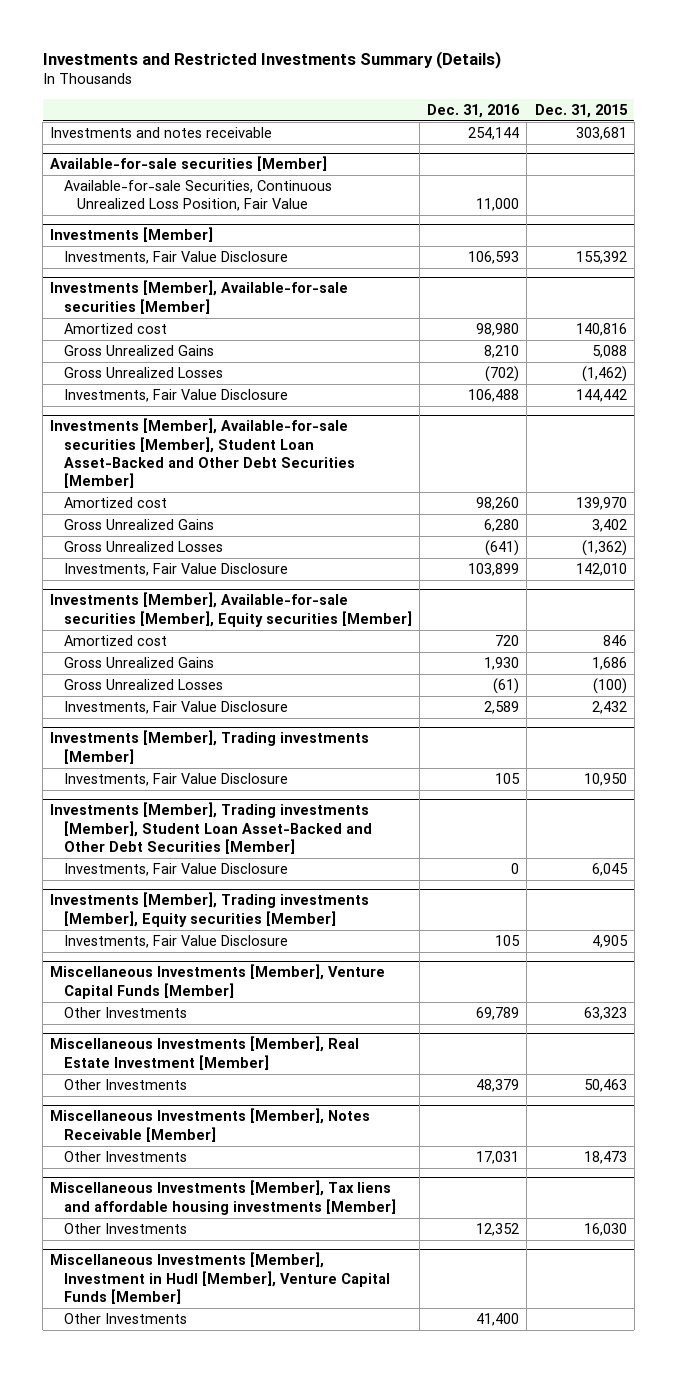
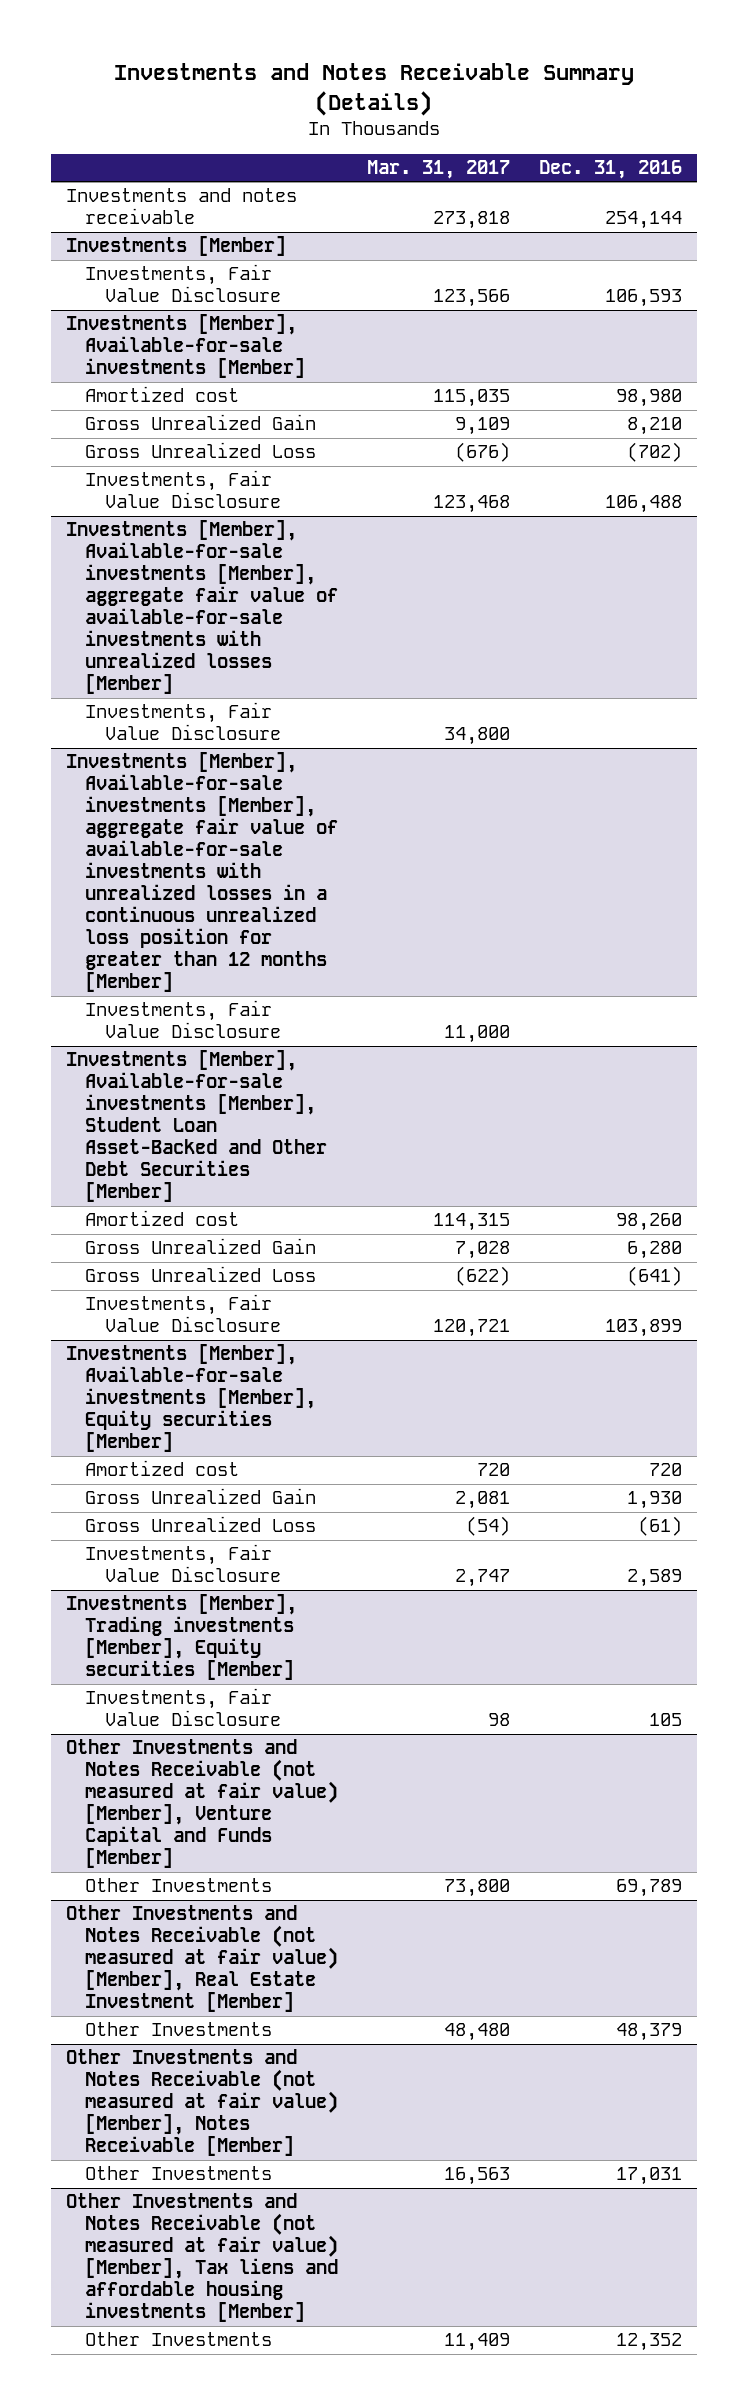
- Investments and Restricted Investments Summary (Details)
+ Investments and Notes Receivable Summary (Details)
- | Dec. 31, 2016 | Dec. 31, 2015
+ | Mar. 31, 2017 | Dec. 31, 2016
- Available-for-sale securities [Member]
- Available-for-sale Securities, Continuous Unrealized Loss Position, Fair Value | 11,000 |
- Investments [Member], Available-for-sale securities [Member]
+ Investments [Member], Available-for-sale investments [Member]
- Gross Unrealized Gains | 8,210 | 5,088
- Gross Unrealized Losses | (702) | (1,462)
+ Gross Unrealized Gain | 9,109 | 8,210
+ Gross Unrealized Loss | (676) | (702)
- Investments [Member], Available-for-sale securities [Member], Student Loan Asset-Backed and Other Debt Securities [Member]
+ Investments [Member], Available-for-sale investments [Member], aggregate fair value of available-for-sale investments with unrealized losses [Member]
+ Investments, Fair Value Disclosure | 34,800 |
+ Investments [Member], Available-for-sale investments [Member], aggregate fair value of available-for-sale investments with unrealized losses in a continuous unrealized loss position for greater than 12 months [Member]
+ Investments, Fair Value Disclosure | 11,000 |
+ Investments [Member], Available-for-sale investments [Member], Student Loan Asset-Backed and Other Debt Securities [Member]
- Gross Unrealized Gains | 6,280 | 3,402
- Gross Unrealized Losses | (641) | (1,362)
+ Gross Unrealized Gain | 7,028 | 6,280
+ Gross Unrealized Loss | (622) | (641)
- Investments [Member], Available-for-sale securities [Member], Equity securities [Member]
+ Investments [Member], Available-for-sale investments [Member], Equity securities [Member]
- Gross Unrealized Gains | 1,930 | 1,686
- Gross Unrealized Losses | (61) | (100)
+ Gross Unrealized Gain | 2,081 | 1,930
+ Gross Unrealized Loss | (54) | (61)
- Investments [Member], Trading investments [Member]
- Investments, Fair Value Disclosure | 105 | 10,950
- Investments [Member], Trading investments [Member], Student Loan Asset-Backed and Other Debt Securities [Member]
- Investments, Fair Value Disclosure | 0 | 6,045
- Miscellaneous Investments [Member], Venture Capital Funds [Member]
+ Other Investments and Notes Receivable (not measured at fair value) [Member], Venture Capital and Funds [Member]
- Miscellaneous Investments [Member], Real Estate Investment [Member]
+ Other Investments and Notes Receivable (not measured at fair value) [Member], Real Estate Investment [Member]
- Miscellaneous Investments [Member], Notes Receivable [Member]
+ Other Investments and Notes Receivable (not measured at fair value) [Member], Notes Receivable [Member]
- Miscellaneous Investments [Member], Tax liens and affordable housing investments [Member]
+ Other Investments and Notes Receivable (not measured at fair value) [Member], Tax liens and affordable housing investments [Member]
- Miscellaneous Investments [Member], Investment in Hudl [Member], Venture Capital Funds [Member]
- Other Investments | 41,400 |

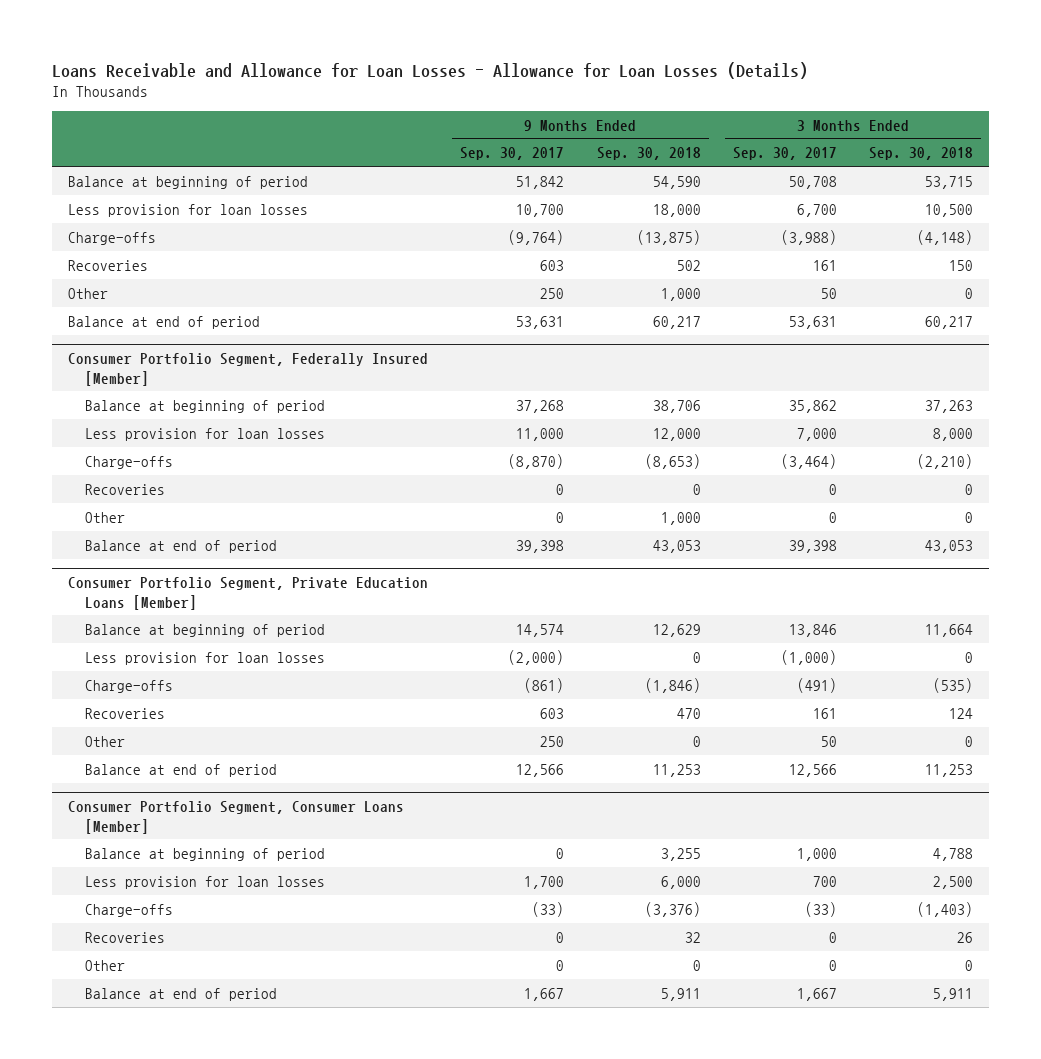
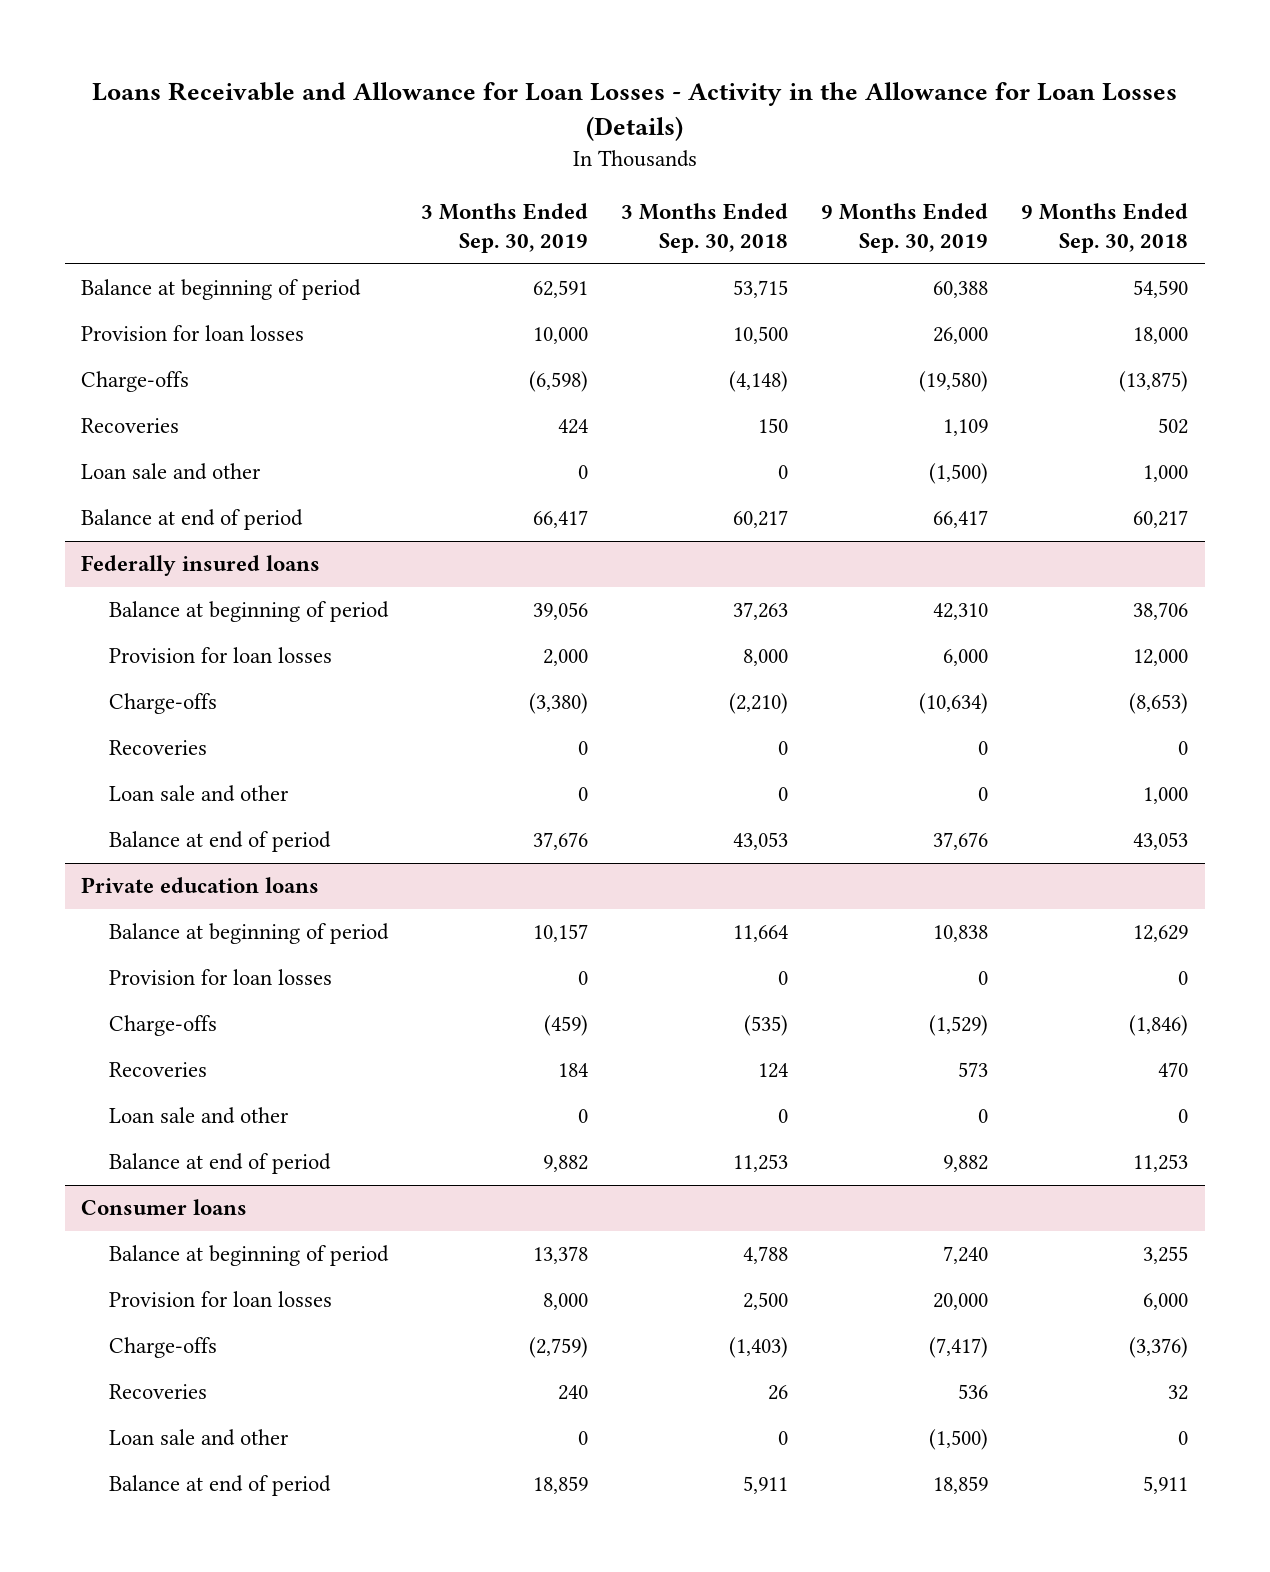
- Loans Receivable and Allowance for Loan Losses - Allowance for Loan Losses (Details)
+ Loans Receivable and Allowance for Loan Losses - Activity in the Allowance for Loan Losses (Details)
- | 9 Months Ended Sep. 30, 2017 | 9 Months Ended Sep. 30, 2018 | 3 Months Ended Sep. 30, 2017 | 3 Months Ended Sep. 30, 2018
+ | 3 Months Ended Sep. 30, 2019 | 3 Months Ended Sep. 30, 2018 | 9 Months Ended Sep. 30, 2019 | 9 Months Ended Sep. 30, 2018
- Less provision for loan losses | 10,700 | 18,000 | 6,700 | 10,500
+ Provision for loan losses | 10,000 | 10,500 | 26,000 | 18,000
- Other | 250 | 1,000 | 50 | 0
+ Loan sale and other | 0 | 0 | (1,500) | 1,000
- Consumer Portfolio Segment, Federally Insured [Member]
+ Federally insured loans
- Less provision for loan losses | 11,000 | 12,000 | 7,000 | 8,000
+ Provision for loan losses | 2,000 | 8,000 | 6,000 | 12,000
- Other | 0 | 1,000 | 0 | 0
+ Loan sale and other | 0 | 0 | 0 | 1,000
- Consumer Portfolio Segment, Private Education Loans [Member]
+ Private education loans
- Less provision for loan losses | (2,000) | 0 | (1,000) | 0
+ Provision for loan losses | 0 | 0 | 0 | 0
- Other | 250 | 0 | 50 | 0
+ Loan sale and other | 0 | 0 | 0 | 0
- Consumer Portfolio Segment, Consumer Loans [Member]
+ Consumer loans
- Less provision for loan losses | 1,700 | 6,000 | 700 | 2,500
+ Provision for loan losses | 8,000 | 2,500 | 20,000 | 6,000
- Other | 0 | 0 | 0 | 0
+ Loan sale and other | 0 | 0 | (1,500) | 0

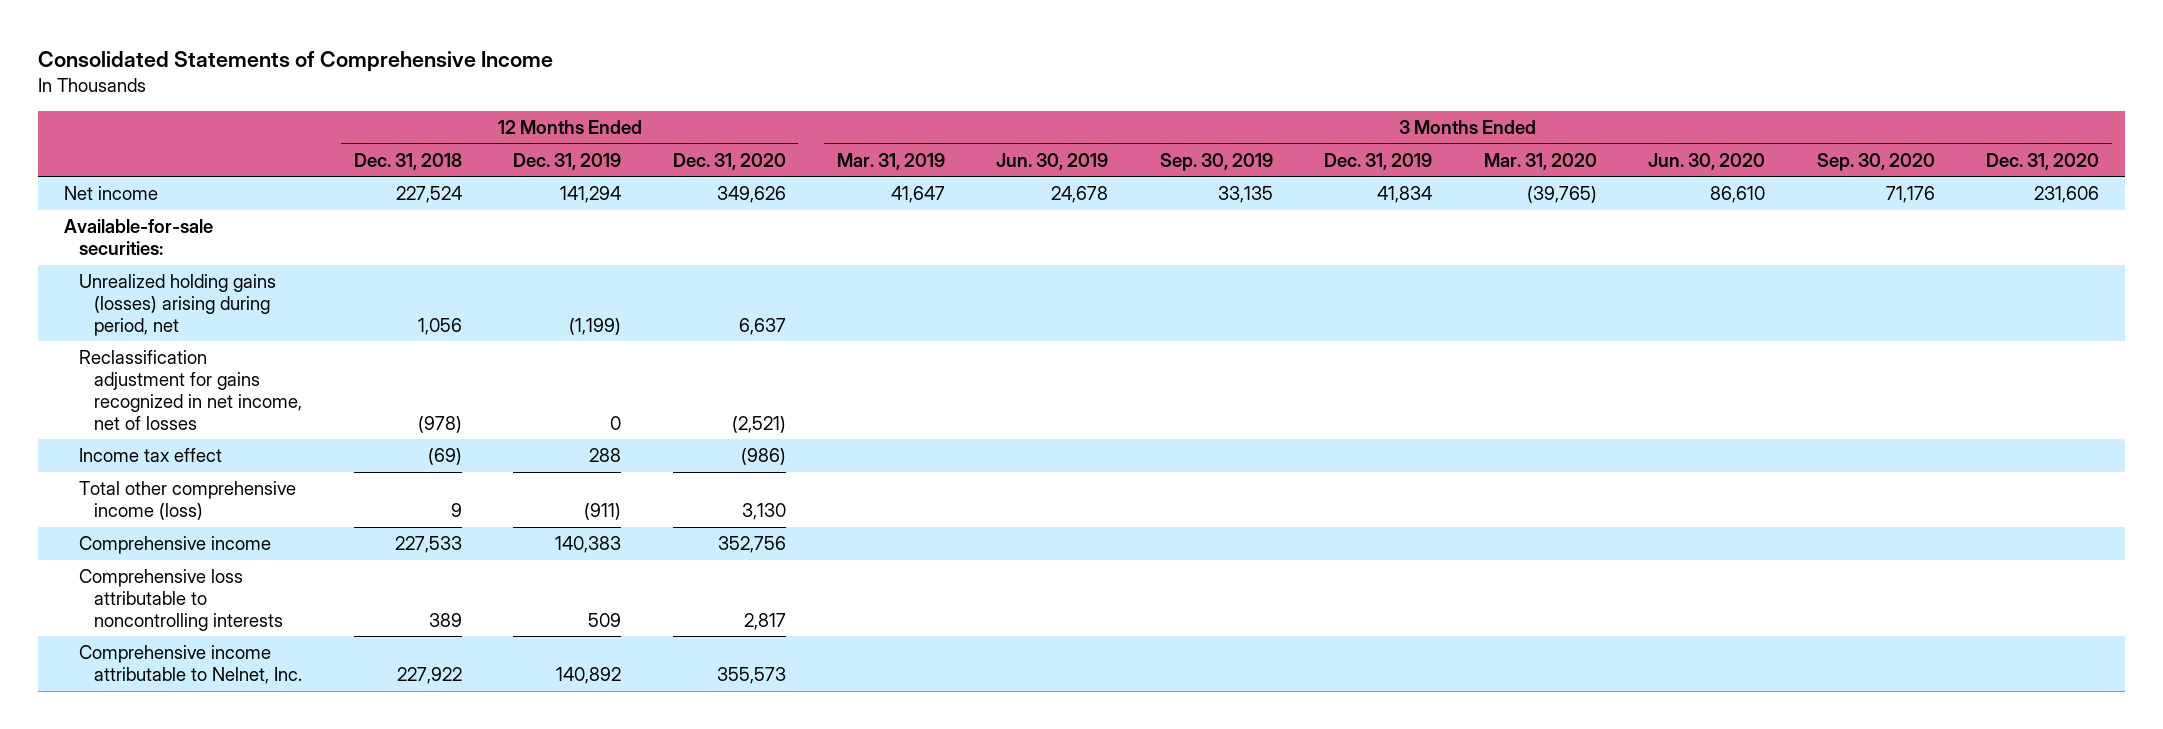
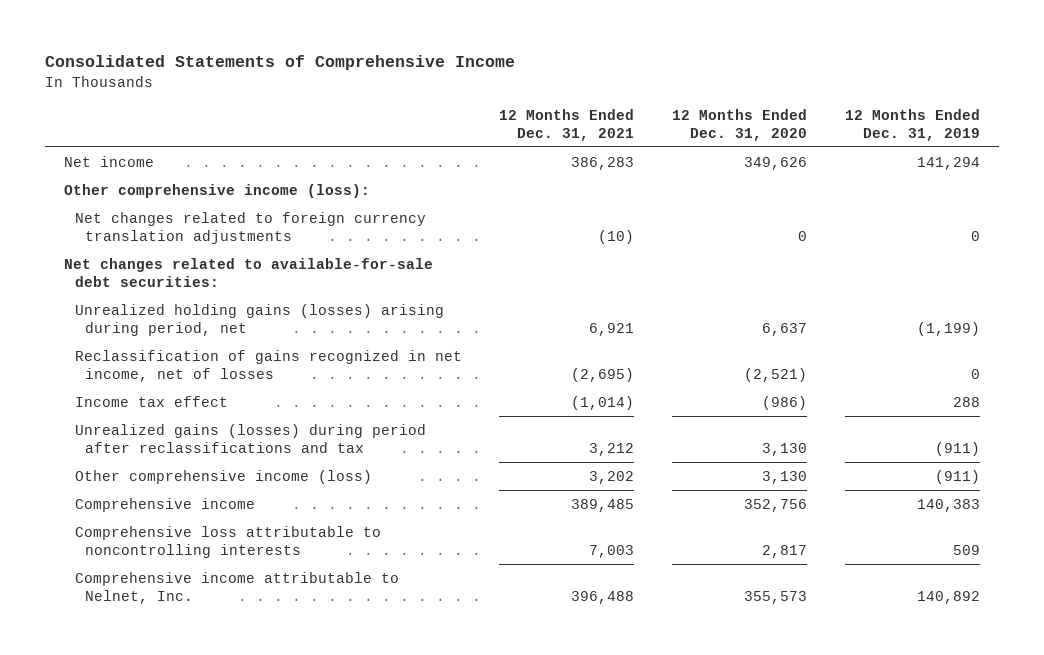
- | 12 Months Ended Dec. 31, 2018 | 12 Months Ended Dec. 31, 2019 | 12 Months Ended Dec. 31, 2020 | 3 Months Ended Mar. 31, 2019 | 3 Months Ended Jun. 30, 2019 | 3 Months Ended Sep. 30, 2019 | 3 Months Ended Dec. 31, 2019 | 3 Months Ended Mar. 31, 2020 | 3 Months Ended Jun. 30, 2020 | 3 Months Ended Sep. 30, 2020 | 3 Months Ended Dec. 31, 2020
+ | 12 Months Ended Dec. 31, 2021 | 12 Months Ended Dec. 31, 2020 | 12 Months Ended Dec. 31, 2019
- Available-for-sale securities:
+ Other comprehensive income (loss):
+ Net changes related to foreign currency translation adjustments | (10) | 0 | 0
+ Net changes related to available-for-sale debt securities:
- Reclassification adjustment for gains recognized in net income, net of losses | (978) | 0 | (2,521) | | | | | | | |
+ Reclassification of gains recognized in net income, net of losses | (2,695) | (2,521) | 0
- Total other comprehensive income (loss) | 9 | (911) | 3,130 | | | | | | | |
+ Unrealized gains (losses) during period after reclassifications and tax | 3,212 | 3,130 | (911)
+ Other comprehensive income (loss) | 3,202 | 3,130 | (911)

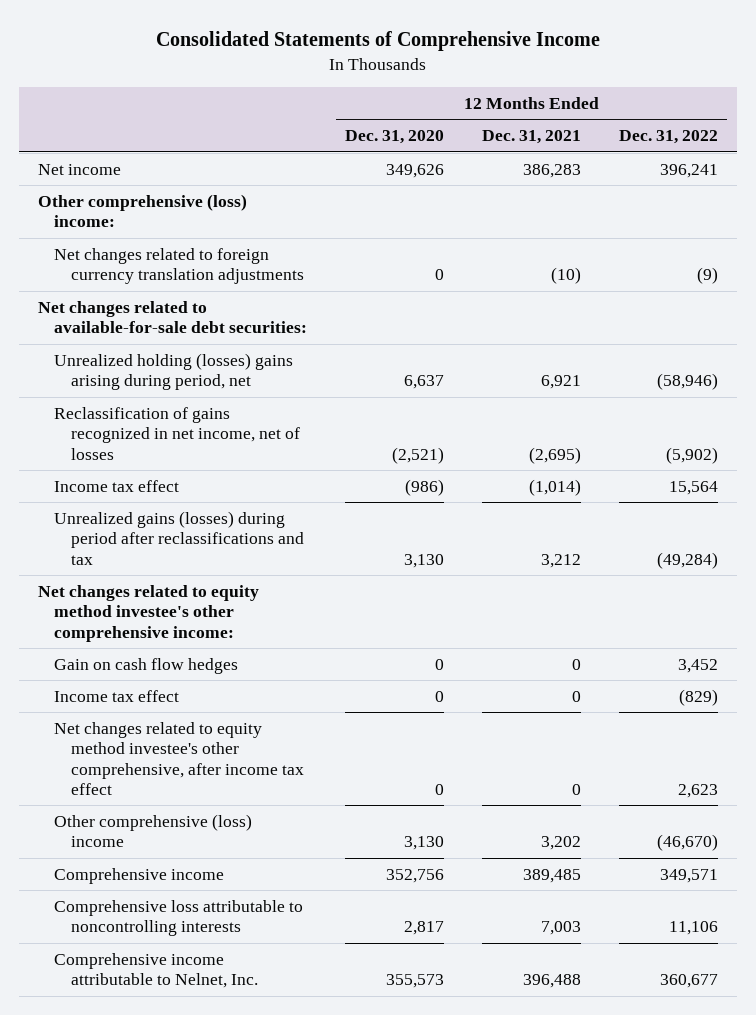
- | 12 Months Ended Dec. 31, 2021 | 12 Months Ended Dec. 31, 2020 | 12 Months Ended Dec. 31, 2019
+ | 12 Months Ended Dec. 31, 2020 | 12 Months Ended Dec. 31, 2021 | 12 Months Ended Dec. 31, 2022
- Other comprehensive income (loss):
+ Other comprehensive (loss) income:
- Unrealized holding gains (losses) arising during period, net | 6,921 | 6,637 | (1,199)
+ Unrealized holding (losses) gains arising during period, net | 6,637 | 6,921 | (58,946)
- Other comprehensive income (loss) | 3,202 | 3,130 | (911)
+ Net changes related to equity method investee's other comprehensive income:
+ Gain on cash flow hedges | 0 | 0 | 3,452
+ Income tax effect | 0 | 0 | (829)
+ Net changes related to equity method investee's other comprehensive, after income tax effect | 0 | 0 | 2,623
+ Other comprehensive (loss) income | 3,130 | 3,202 | (46,670)

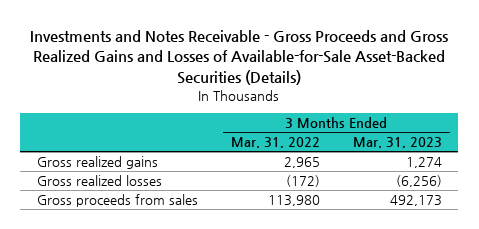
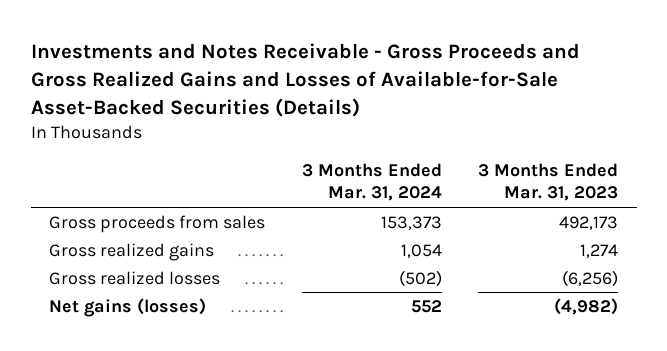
- | 3 Months Ended Mar. 31, 2022 | 3 Months Ended Mar. 31, 2023
+ | 3 Months Ended Mar. 31, 2024 | 3 Months Ended Mar. 31, 2023
moved up: Gross proceeds from sales | 153,373 | 492,173
+ Net gains (losses) | 552 | (4,982)

